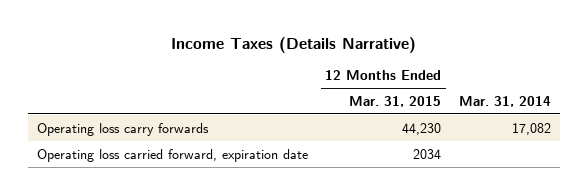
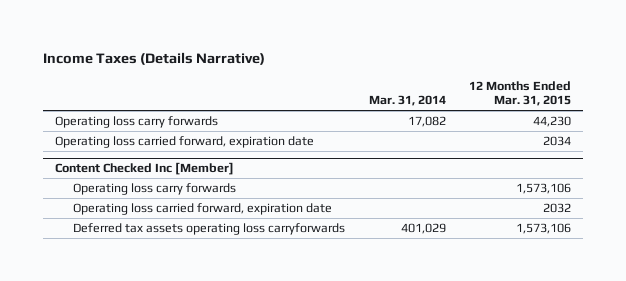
- | 12 Months Ended Mar. 31, 2015 | Mar. 31, 2014
+ | Mar. 31, 2014 | 12 Months Ended Mar. 31, 2015
+ Content Checked Inc [Member]
+ Operating loss carry forwards | | 1,573,106
+ Operating loss carried forward, expiration date | | 2032
+ Deferred tax assets operating loss carryforwards | 401,029 | 1,573,106

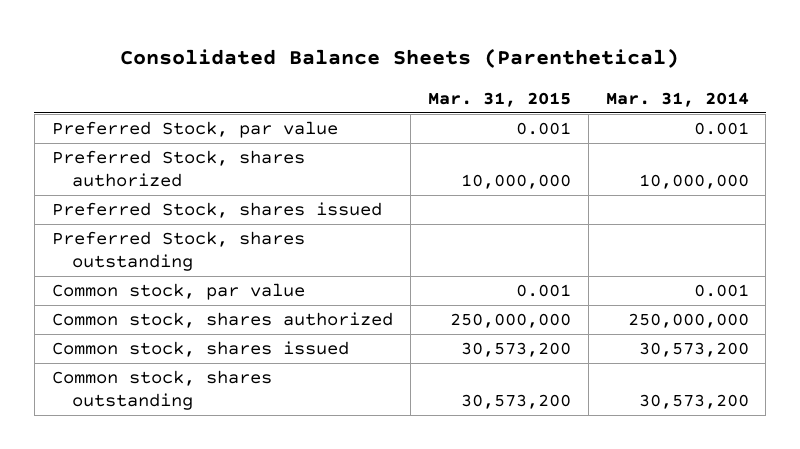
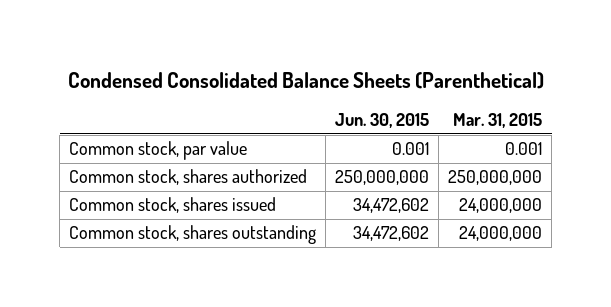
- Consolidated Balance Sheets (Parenthetical)
+ Condensed Consolidated Balance Sheets (Parenthetical)
- | Mar. 31, 2015 | Mar. 31, 2014
+ | Jun. 30, 2015 | Mar. 31, 2015
- Preferred Stock, par value | 0.001 | 0.001
- Preferred Stock, shares authorized | 10,000,000 | 10,000,000
- Preferred Stock, shares issued
- Preferred Stock, shares outstanding
- Common stock, shares issued | 30,573,200 | 30,573,200
- Common stock, shares outstanding | 30,573,200 | 30,573,200
+ Common stock, shares issued | 34,472,602 | 24,000,000
+ Common stock, shares outstanding | 34,472,602 | 24,000,000

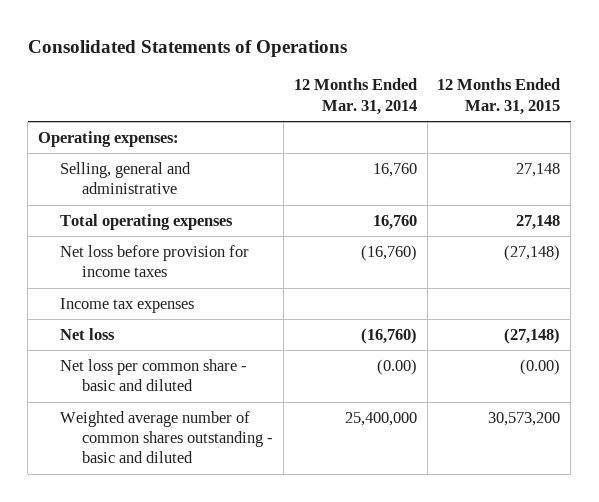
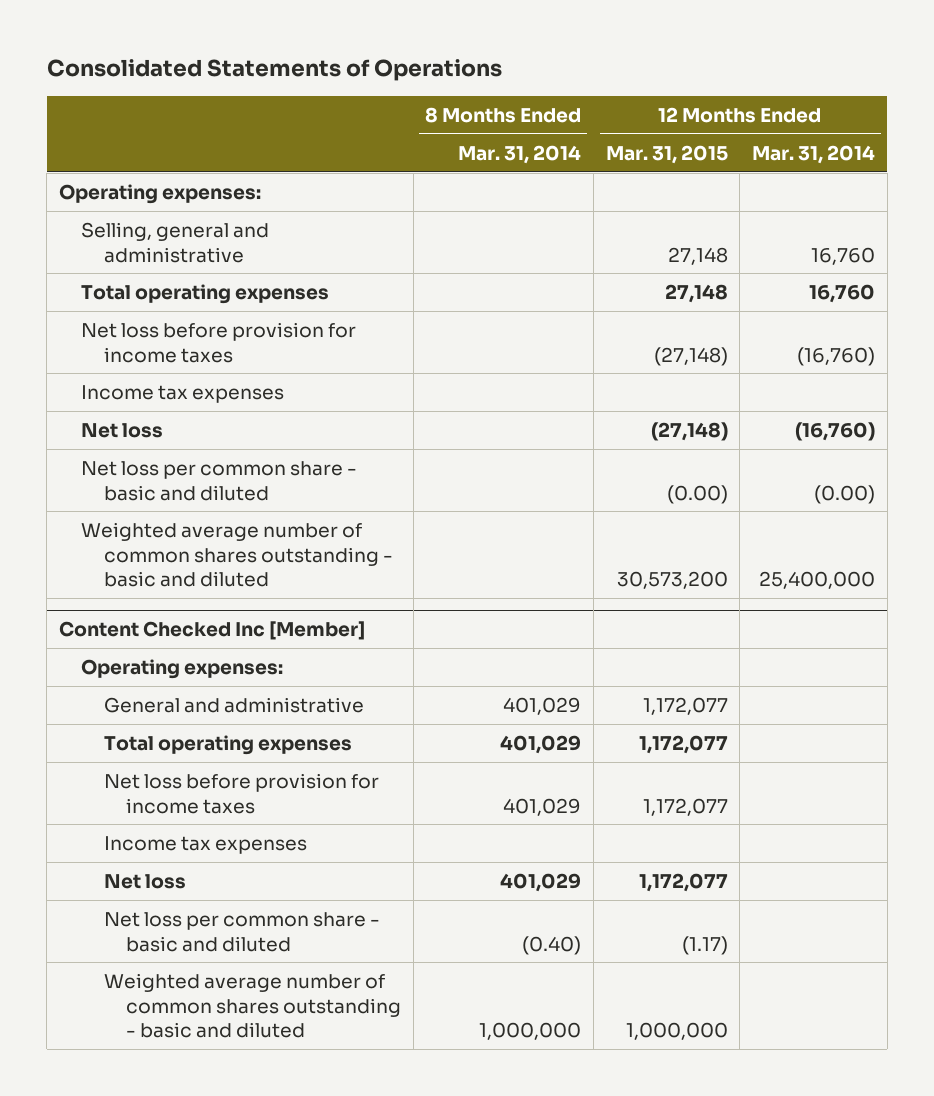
- | 12 Months Ended Mar. 31, 2014 | 12 Months Ended Mar. 31, 2015
+ | 8 Months Ended Mar. 31, 2014 | 12 Months Ended Mar. 31, 2015 | 12 Months Ended Mar. 31, 2014
+ Content Checked Inc [Member]
+ Operating expenses:
+ General and administrative | 401,029 | 1,172,077 |
+ Total operating expenses | 401,029 | 1,172,077 |
+ Net loss before provision for income taxes | 401,029 | 1,172,077 |
+ Income tax expenses
+ Net loss | 401,029 | 1,172,077 |
+ Net loss per common share - basic and diluted | (0.40) | (1.17) |
+ Weighted average number of common shares outstanding - basic and diluted | 1,000,000 | 1,000,000 |

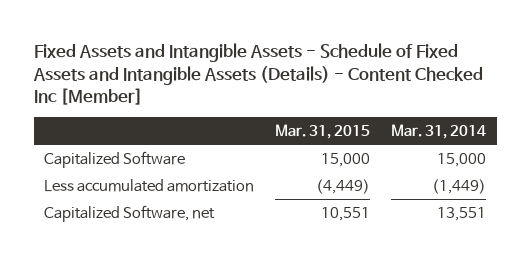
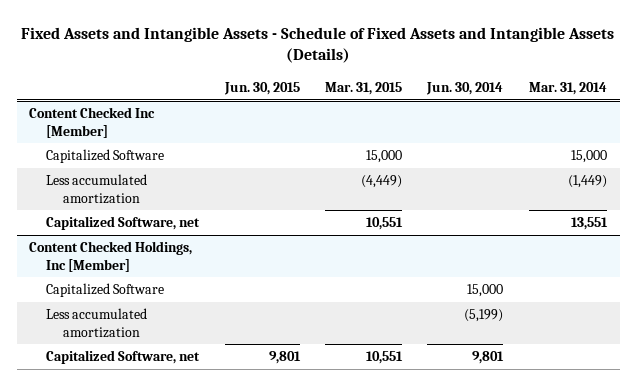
- Fixed Assets and Intangible Assets - Schedule of Fixed Assets and Intangible Assets (Details) - Content Checked Inc [Member]
+ Fixed Assets and Intangible Assets - Schedule of Fixed Assets and Intangible Assets (Details)
- | Mar. 31, 2015 | Mar. 31, 2014
+ | Jun. 30, 2015 | Mar. 31, 2015 | Jun. 30, 2014 | Mar. 31, 2014
+ Content Checked Inc [Member]
+ Content Checked Holdings, Inc [Member]
+ Capitalized Software | | | 15,000 |
+ Less accumulated amortization | | | (5,199) |
+ Capitalized Software, net | 9,801 | 10,551 | 9,801 |

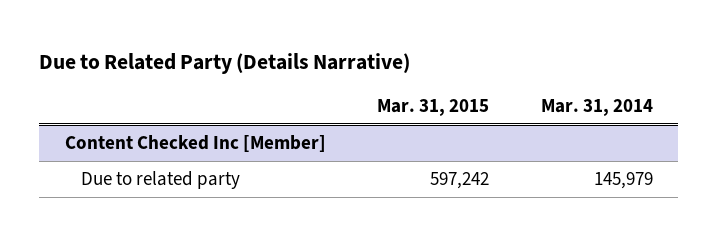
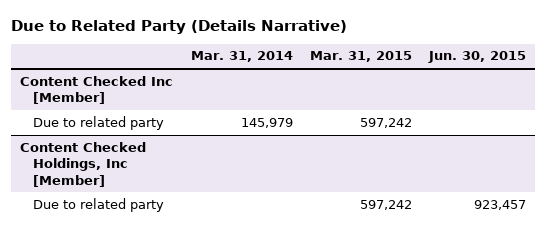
- | Mar. 31, 2015 | Mar. 31, 2014
+ | Mar. 31, 2014 | Mar. 31, 2015 | Jun. 30, 2015
+ Content Checked Holdings, Inc [Member]
+ Due to related party | | 597,242 | 923,457

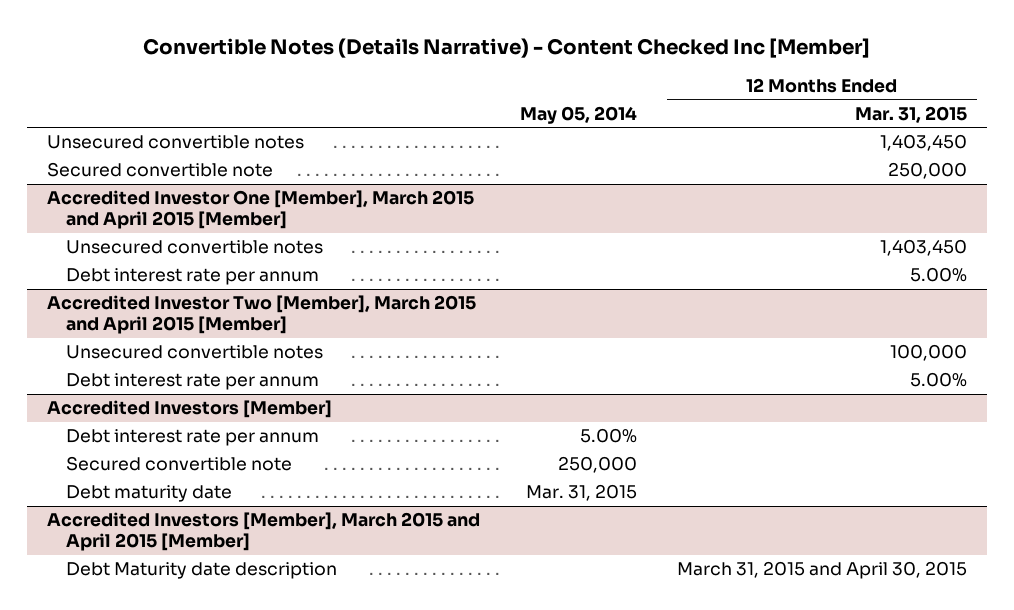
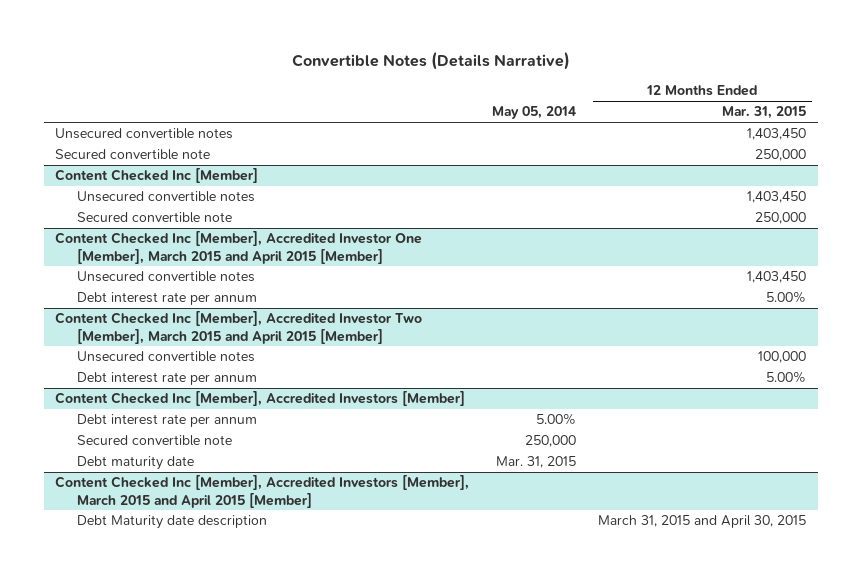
- Convertible Notes (Details Narrative) - Content Checked Inc [Member]
+ Convertible Notes (Details Narrative)
- Accredited Investor One [Member], March 2015 and April 2015 [Member]
+ Content Checked Inc [Member]
+ Secured convertible note | | 250,000
+ Content Checked Inc [Member], Accredited Investor One [Member], March 2015 and April 2015 [Member]
+ Unsecured convertible notes | | 1,403,450
- Accredited Investor Two [Member], March 2015 and April 2015 [Member]
+ Content Checked Inc [Member], Accredited Investor Two [Member], March 2015 and April 2015 [Member]
- Accredited Investors [Member]
+ Content Checked Inc [Member], Accredited Investors [Member]
- Accredited Investors [Member], March 2015 and April 2015 [Member]
+ Content Checked Inc [Member], Accredited Investors [Member], March 2015 and April 2015 [Member]

